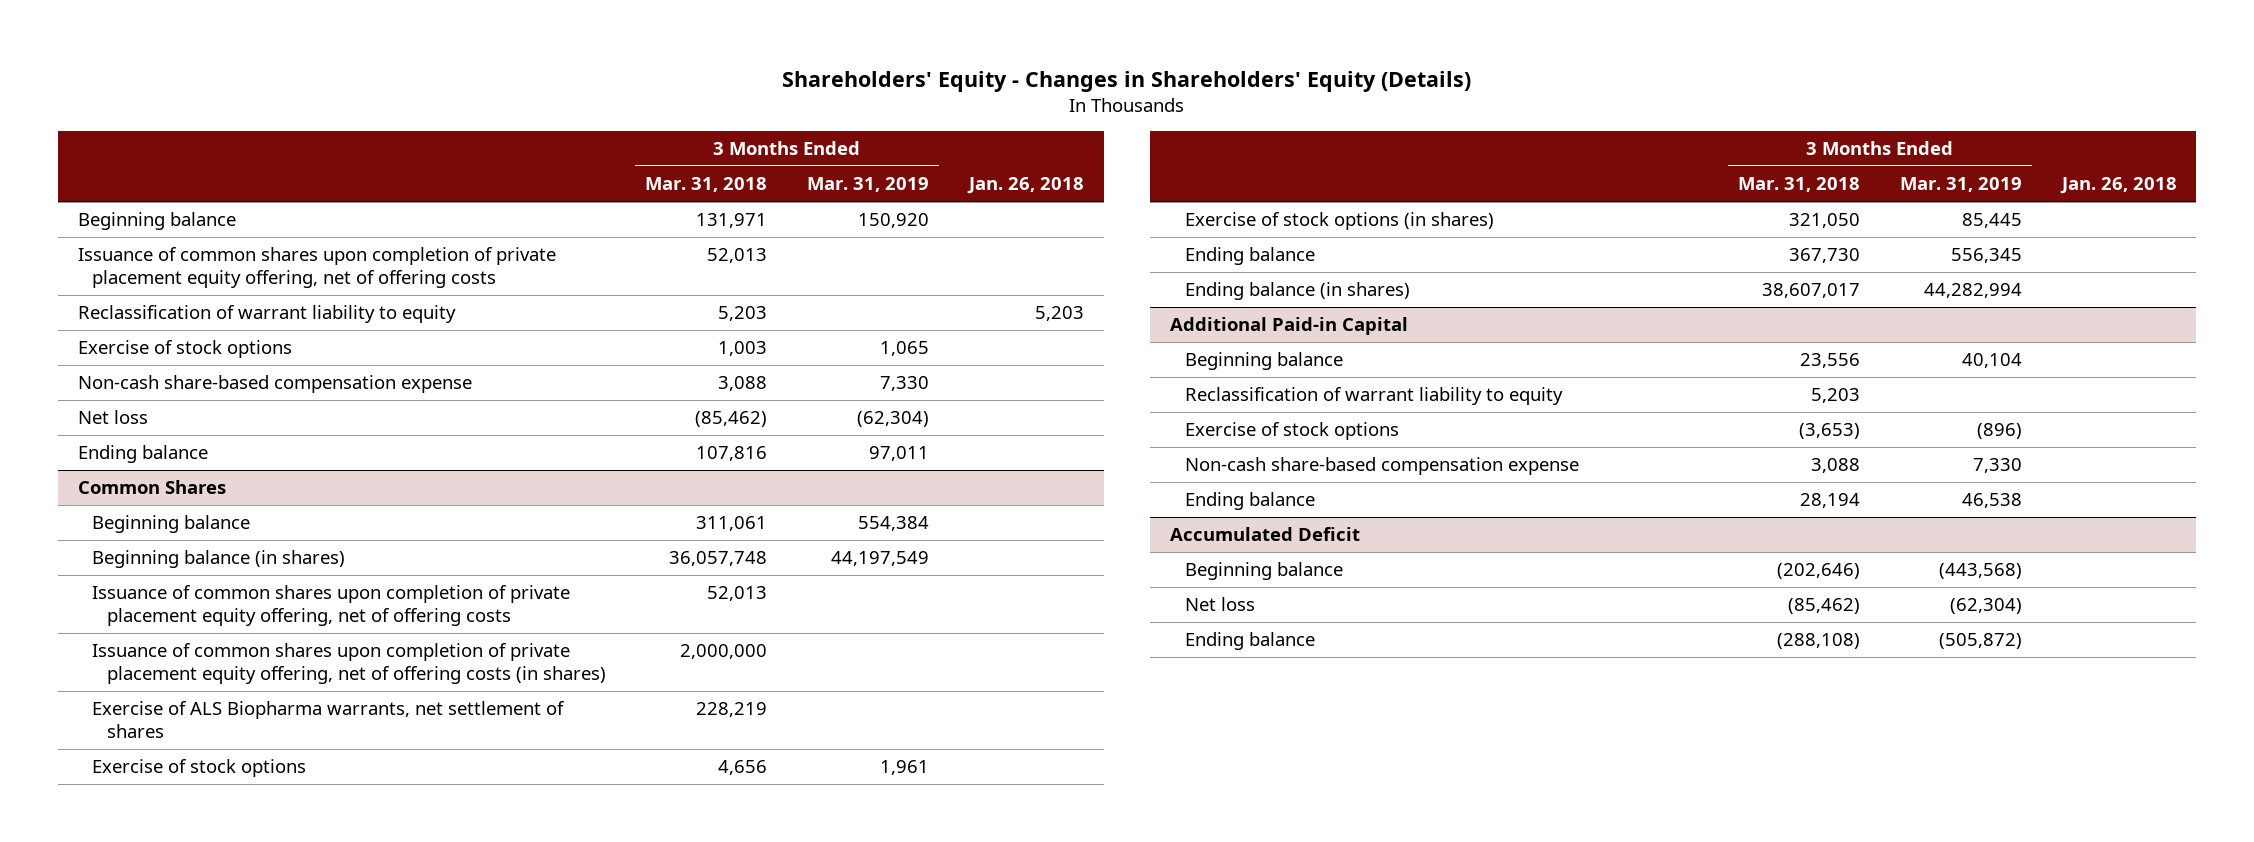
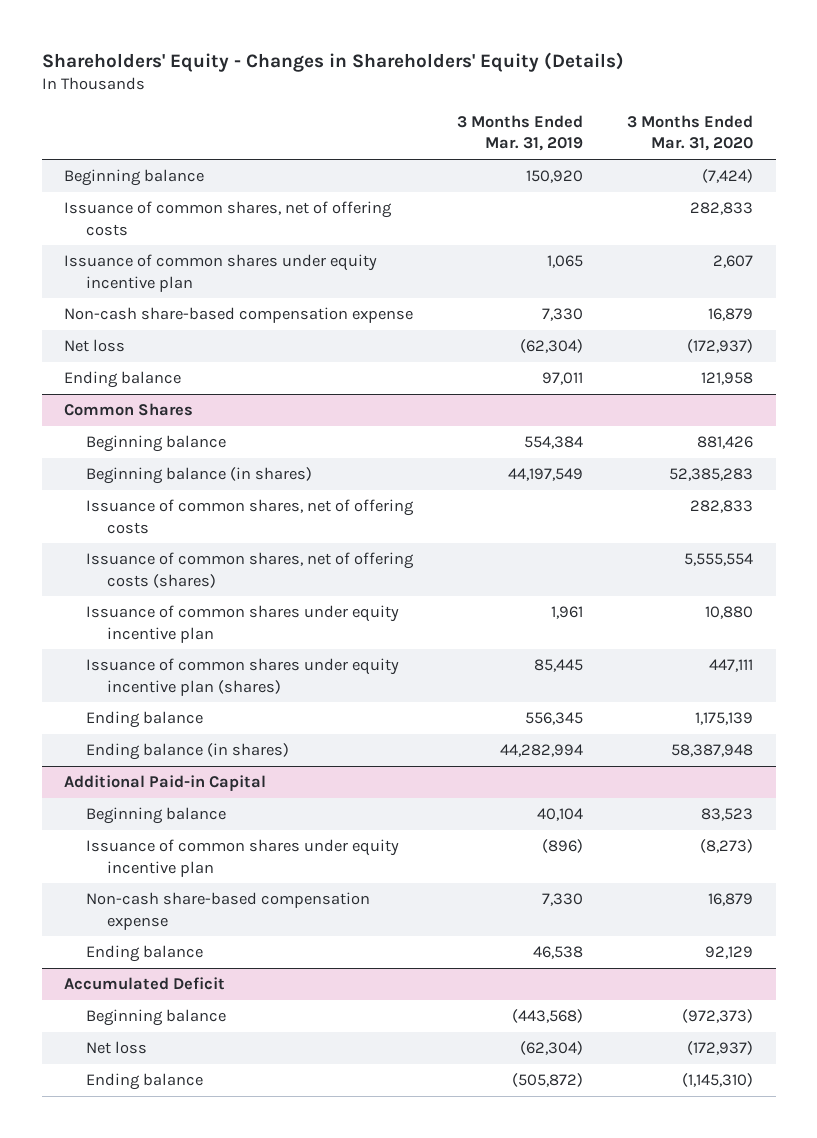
- | 3 Months Ended Mar. 31, 2018 | 3 Months Ended Mar. 31, 2019 | Jan. 26, 2018
+ | 3 Months Ended Mar. 31, 2019 | 3 Months Ended Mar. 31, 2020
- Issuance of common shares upon completion of private placement equity offering, net of offering costs | 52,013 | |
- Reclassification of warrant liability to equity | 5,203 | | 5,203
- Exercise of stock options | 1,003 | 1,065 |
+ Issuance of common shares, net of offering costs | | 282,833
+ Issuance of common shares under equity incentive plan | 1,065 | 2,607
@ Common Shares
- Issuance of common shares upon completion of private placement equity offering, net of offering costs | 52,013 | |
- Issuance of common shares upon completion of private placement equity offering, net of offering costs (in shares) | 2,000,000 | |
- Exercise of ALS Biopharma warrants, net settlement of shares | 228,219 | |
- Exercise of stock options | 4,656 | 1,961 |
- Exercise of stock options (in shares) | 321,050 | 85,445 |
+ Issuance of common shares, net of offering costs | | 282,833
+ Issuance of common shares, net of offering costs (shares) | | 5,555,554
+ Issuance of common shares under equity incentive plan | 1,961 | 10,880
+ Issuance of common shares under equity incentive plan (shares) | 85,445 | 447,111
@ Additional Paid-in Capital
- Reclassification of warrant liability to equity | 5,203 | |
- Exercise of stock options | (3,653) | (896) |
+ Issuance of common shares under equity incentive plan | (896) | (8,273)

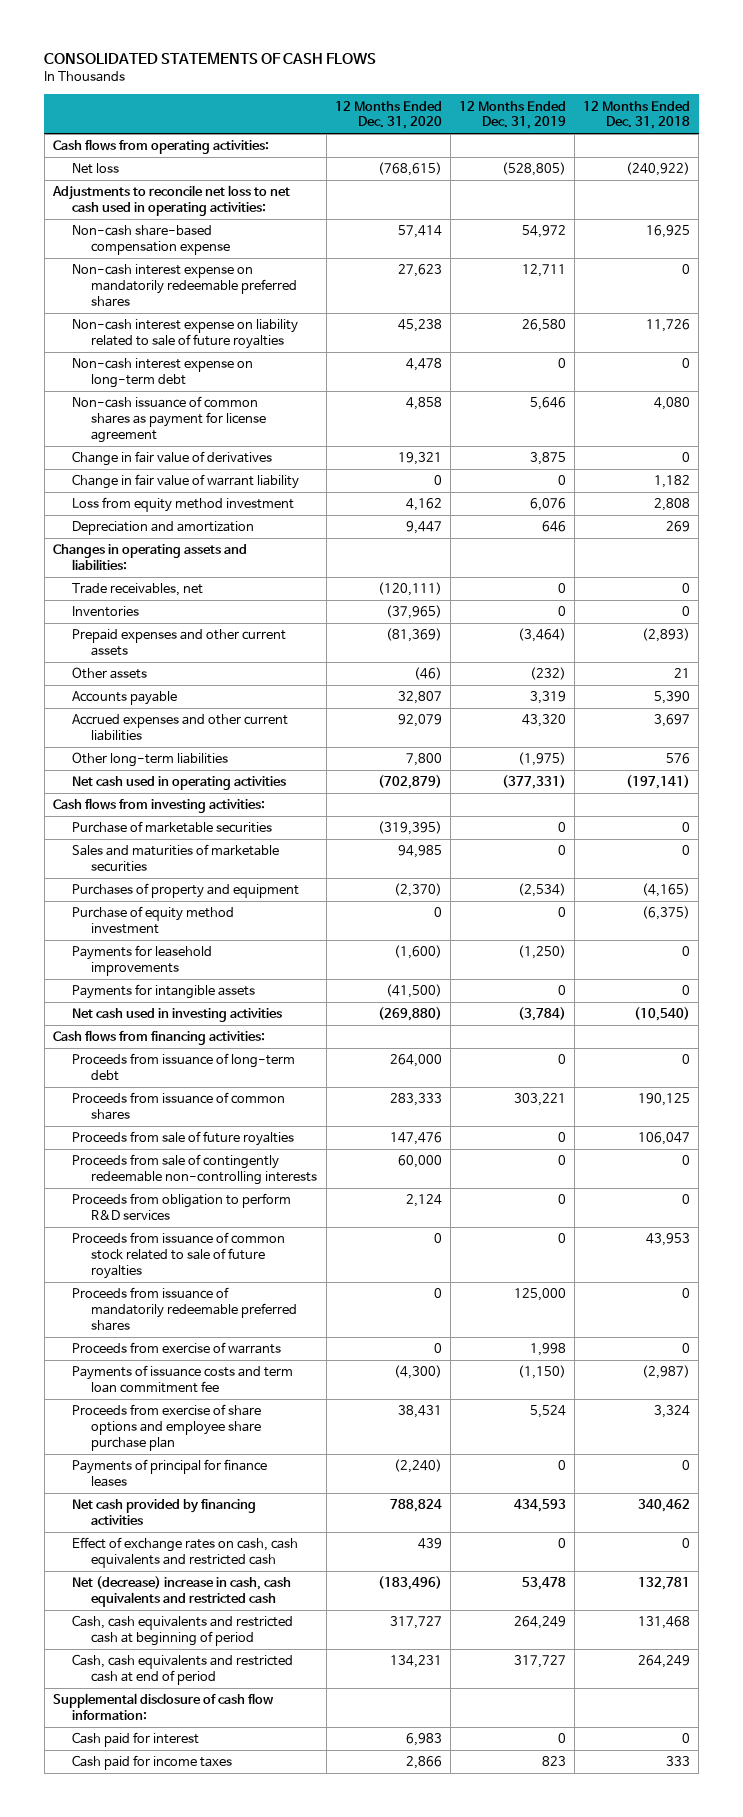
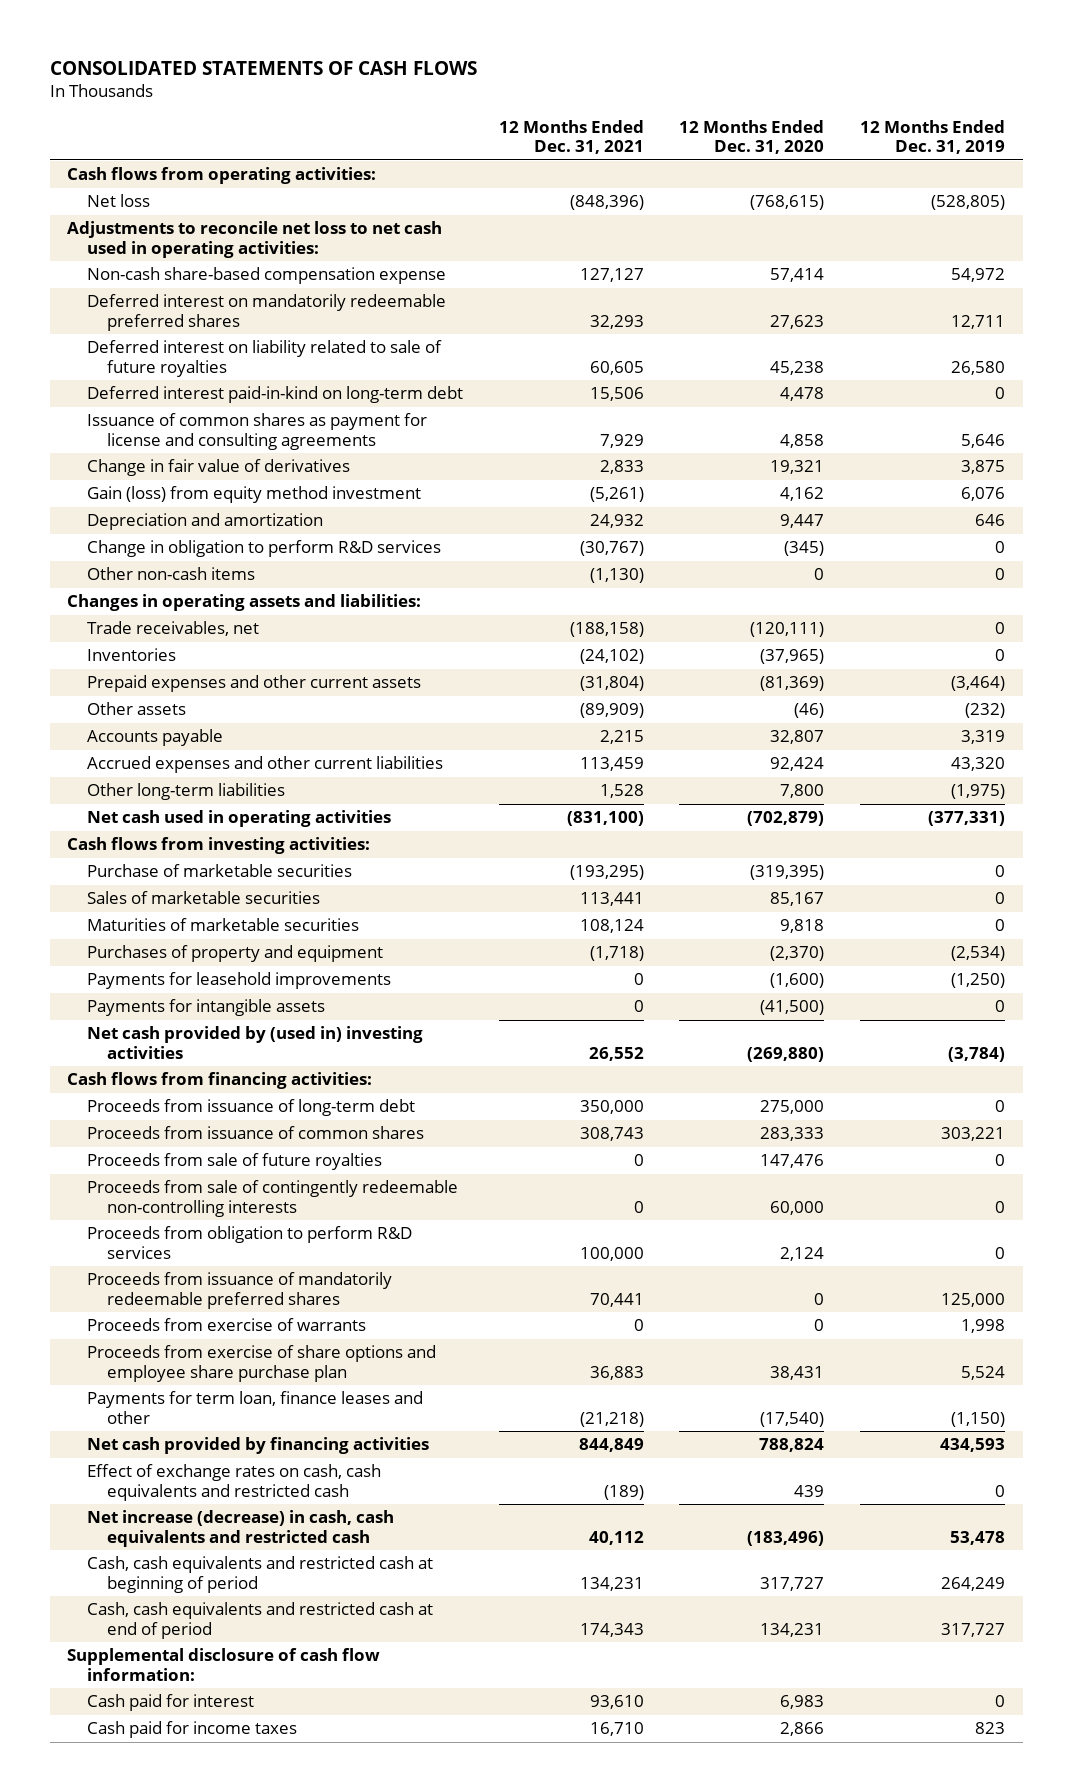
- | 12 Months Ended Dec. 31, 2020 | 12 Months Ended Dec. 31, 2019 | 12 Months Ended Dec. 31, 2018
+ | 12 Months Ended Dec. 31, 2021 | 12 Months Ended Dec. 31, 2020 | 12 Months Ended Dec. 31, 2019
- Non-cash interest expense on mandatorily redeemable preferred shares | 27,623 | 12,711 | 0
- Non-cash interest expense on liability related to sale of future royalties | 45,238 | 26,580 | 11,726
- Non-cash interest expense on long-term debt | 4,478 | 0 | 0
- Non-cash issuance of common shares as payment for license agreement | 4,858 | 5,646 | 4,080
+ Deferred interest on mandatorily redeemable preferred shares | 32,293 | 27,623 | 12,711
+ Deferred interest on liability related to sale of future royalties | 60,605 | 45,238 | 26,580
+ Deferred interest paid-in-kind on long-term debt | 15,506 | 4,478 | 0
+ Issuance of common shares as payment for license and consulting agreements | 7,929 | 4,858 | 5,646
- Change in fair value of warrant liability | 0 | 0 | 1,182
- Loss from equity method investment | 4,162 | 6,076 | 2,808
+ Gain (loss) from equity method investment | (5,261) | 4,162 | 6,076
+ Change in obligation to perform R&D services | (30,767) | (345) | 0
+ Other non-cash items | (1,130) | 0 | 0
- Accrued expenses and other current liabilities | 92,079 | 43,320 | 3,697
+ Accrued expenses and other current liabilities | 113,459 | 92,424 | 43,320
- Sales and maturities of marketable securities | 94,985 | 0 | 0
+ Sales of marketable securities | 113,441 | 85,167 | 0
+ Maturities of marketable securities | 108,124 | 9,818 | 0
- Purchase of equity method investment | 0 | 0 | (6,375)
- Net cash used in investing activities | (269,880) | (3,784) | (10,540)
+ Net cash provided by (used in) investing activities | 26,552 | (269,880) | (3,784)
- Proceeds from issuance of long-term debt | 264,000 | 0 | 0
+ Proceeds from issuance of long-term debt | 350,000 | 275,000 | 0
- Proceeds from issuance of common stock related to sale of future royalties | 0 | 0 | 43,953
- Payments of issuance costs and term loan commitment fee | (4,300) | (1,150) | (2,987)
- Payments of principal for finance leases | (2,240) | 0 | 0
+ Payments for term loan, finance leases and other | (21,218) | (17,540) | (1,150)
- Net (decrease) increase in cash, cash equivalents and restricted cash | (183,496) | 53,478 | 132,781
+ Net increase (decrease) in cash, cash equivalents and restricted cash | 40,112 | (183,496) | 53,478

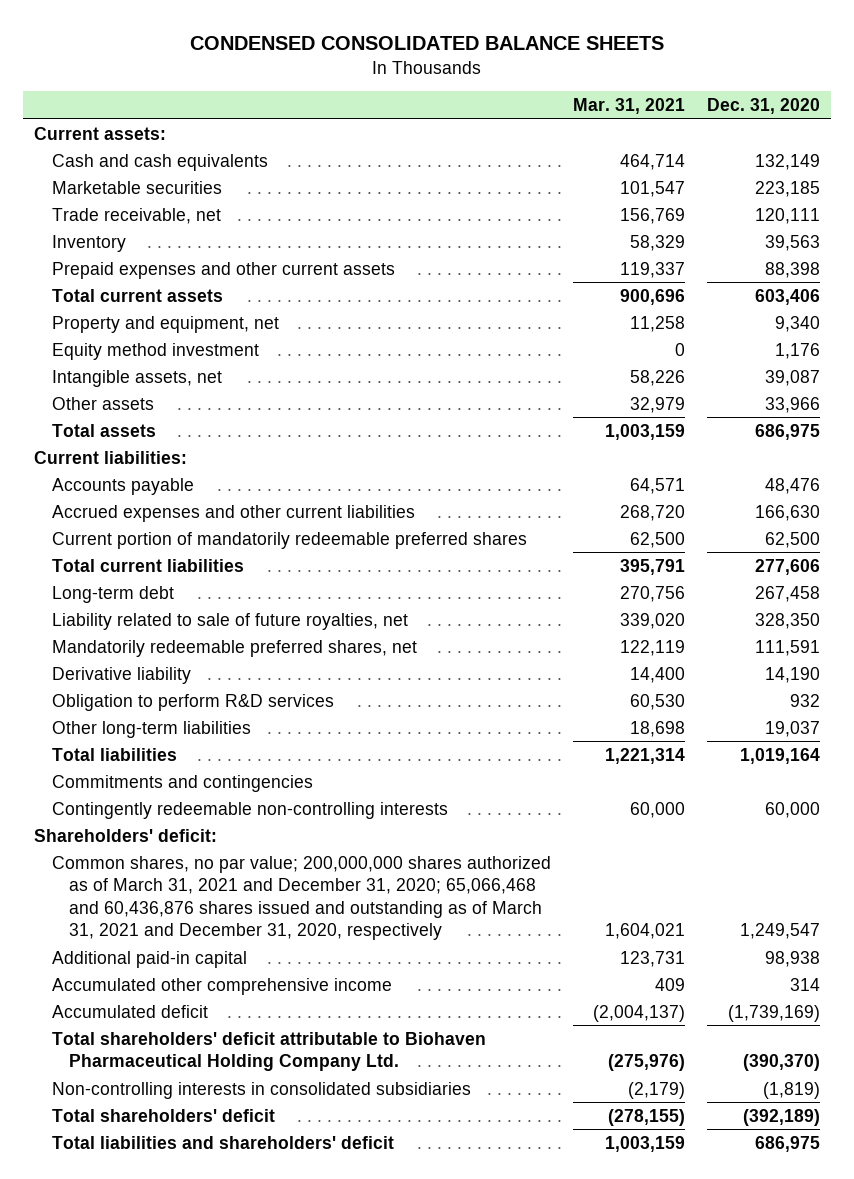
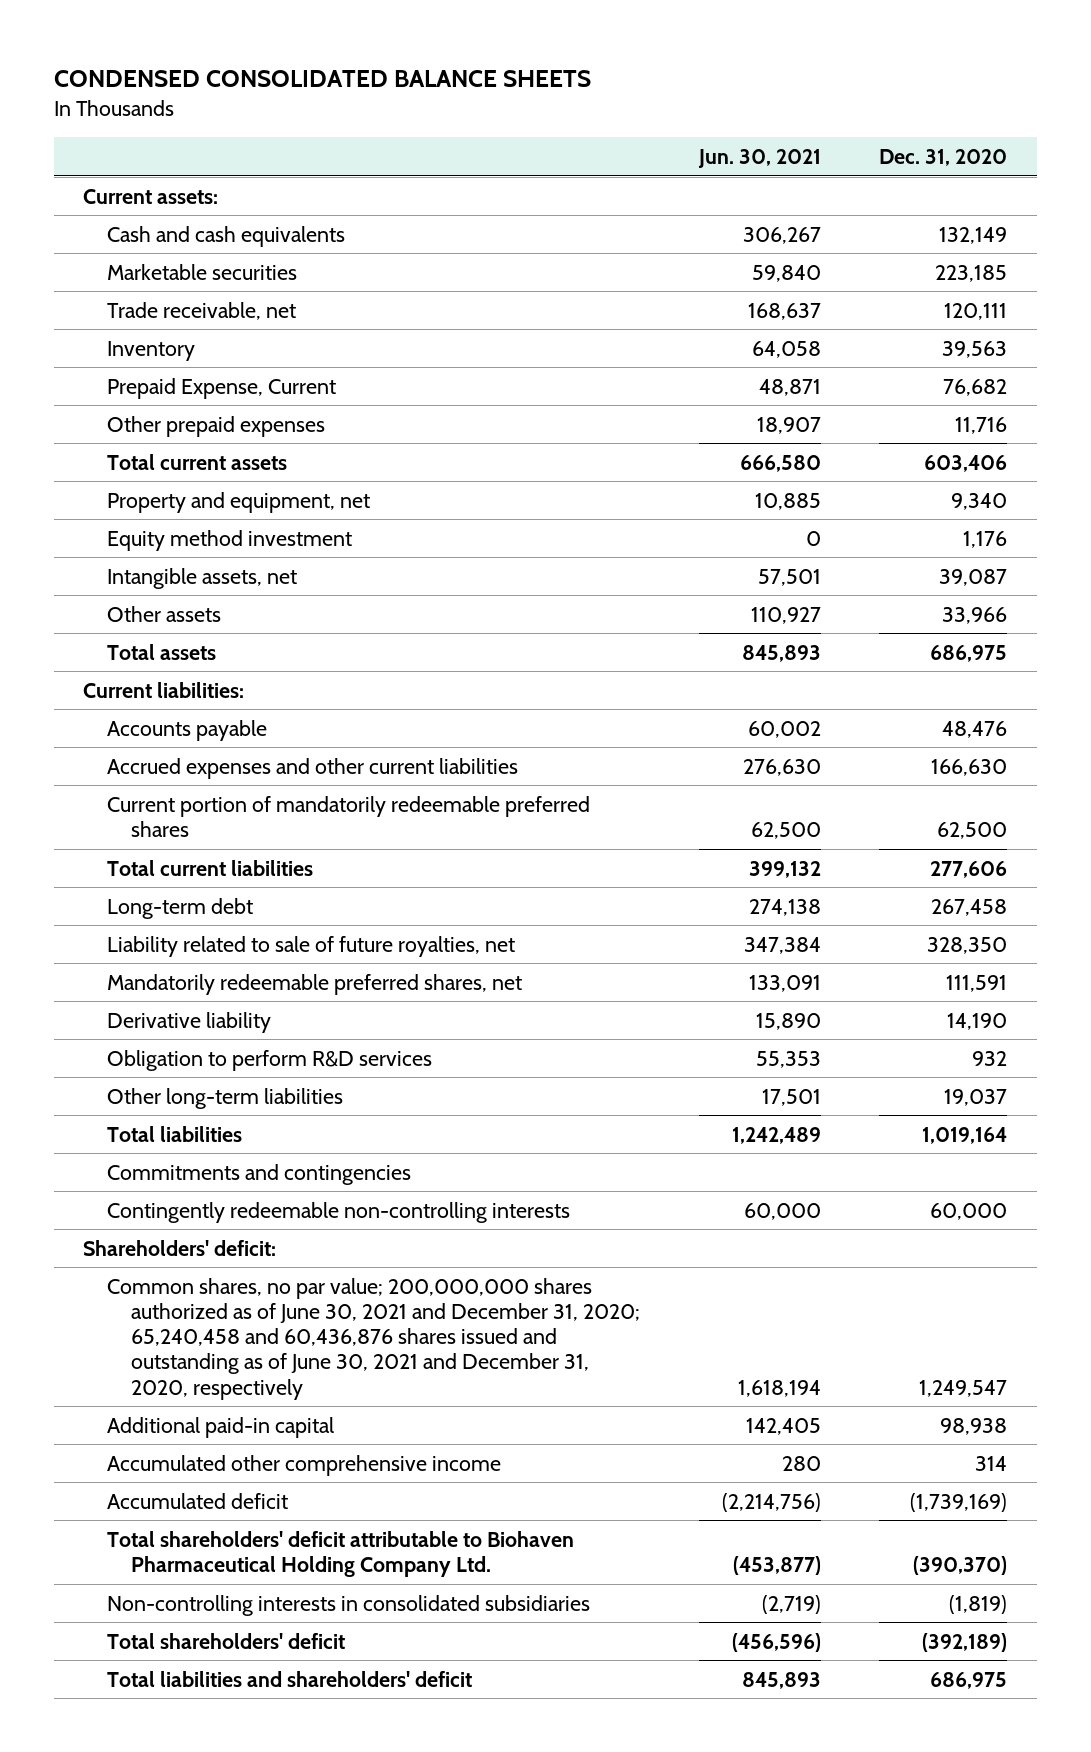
- | Mar. 31, 2021 | Dec. 31, 2020
+ | Jun. 30, 2021 | Dec. 31, 2020
- Prepaid expenses and other current assets | 119,337 | 88,398
+ Prepaid Expense, Current | 48,871 | 76,682
+ Other prepaid expenses | 18,907 | 11,716
- Common shares, no par value; 200,000,000 shares authorized as of March 31, 2021 and December 31, 2020; 65,066,468 and 60,436,876 shares issued and outstanding as of March 31, 2021 and December 31, 2020, respectively | 1,604,021 | 1,249,547
+ Common shares, no par value; 200,000,000 shares authorized as of June 30, 2021 and December 31, 2020; 65,240,458 and 60,436,876 shares issued and outstanding as of June 30, 2021 and December 31, 2020, respectively | 1,618,194 | 1,249,547

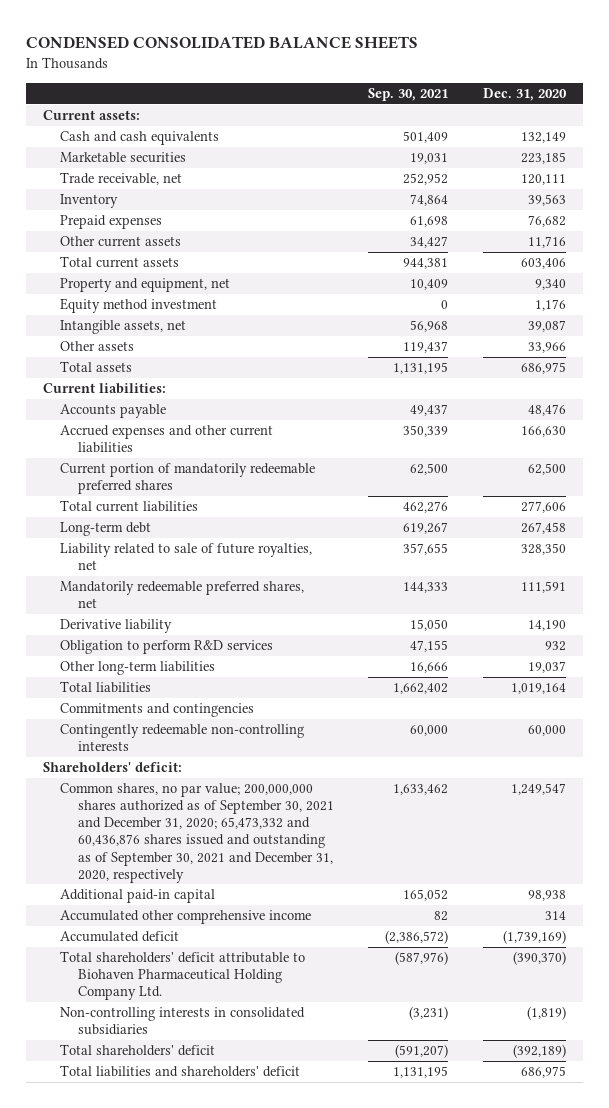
- | Jun. 30, 2021 | Dec. 31, 2020
+ | Sep. 30, 2021 | Dec. 31, 2020
- Prepaid Expense, Current | 48,871 | 76,682
- Other prepaid expenses | 18,907 | 11,716
+ Prepaid expenses | 61,698 | 76,682
+ Other current assets | 34,427 | 11,716
- Common shares, no par value; 200,000,000 shares authorized as of June 30, 2021 and December 31, 2020; 65,240,458 and 60,436,876 shares issued and outstanding as of June 30, 2021 and December 31, 2020, respectively | 1,618,194 | 1,249,547
+ Common shares, no par value; 200,000,000 shares authorized as of September 30, 2021 and December 31, 2020; 65,473,332 and 60,436,876 shares issued and outstanding as of September 30, 2021 and December 31, 2020, respectively | 1,633,462 | 1,249,547

